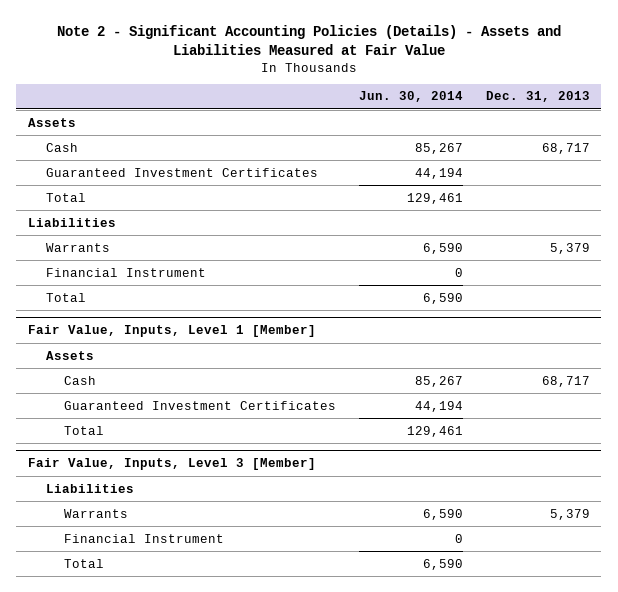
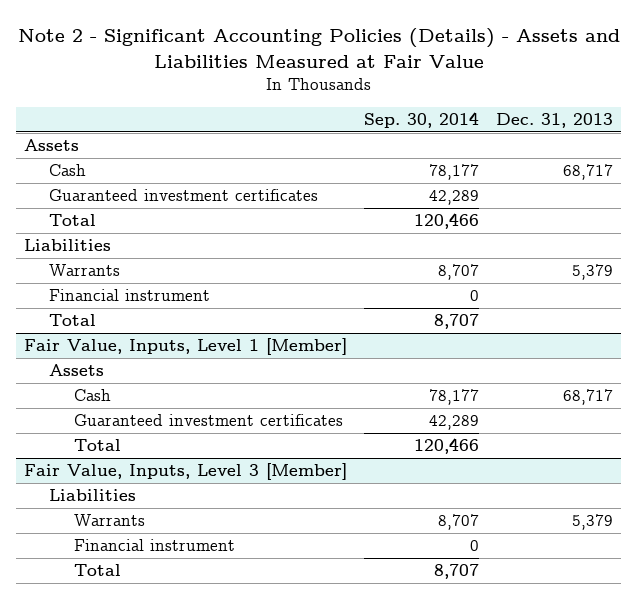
- | Jun. 30, 2014 | Dec. 31, 2013
+ | Sep. 30, 2014 | Dec. 31, 2013
- Guaranteed Investment Certificates | 44,194 |
+ Guaranteed investment certificates | 42,289 |
- Financial Instrument | 0 |
+ Financial instrument | 0 |
@ Fair Value, Inputs, Level 1 [Member]
- Guaranteed Investment Certificates | 44,194 |
+ Guaranteed investment certificates | 42,289 |
@ Fair Value, Inputs, Level 3 [Member]
- Financial Instrument | 0 |
+ Financial instrument | 0 |

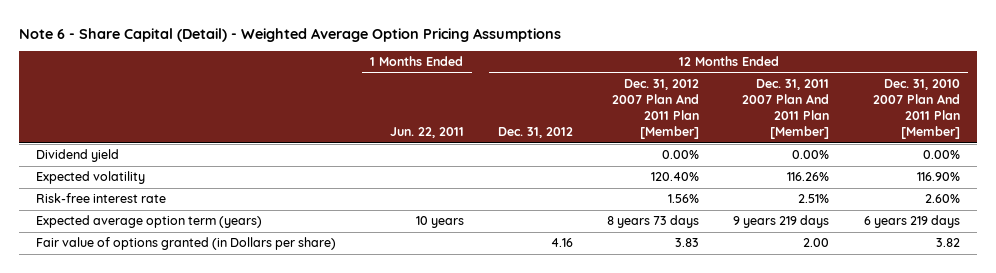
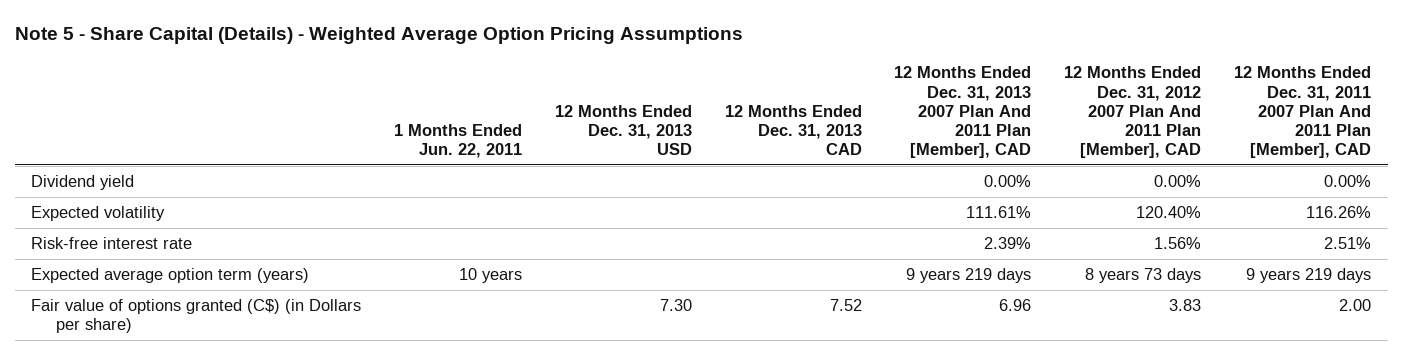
- Note 6 - Share Capital (Detail) - Weighted Average Option Pricing Assumptions
+ Note 5 - Share Capital (Details) - Weighted Average Option Pricing Assumptions
- | 1 Months Ended Jun. 22, 2011 | 12 Months Ended Dec. 31, 2012 | 12 Months Ended Dec. 31, 2012 2007 Plan And 2011 Plan [Member] | 12 Months Ended Dec. 31, 2011 2007 Plan And 2011 Plan [Member] | 12 Months Ended Dec. 31, 2010 2007 Plan And 2011 Plan [Member]
+ | 1 Months Ended Jun. 22, 2011 | 12 Months Ended Dec. 31, 2013 USD | 12 Months Ended Dec. 31, 2013 CAD | 12 Months Ended Dec. 31, 2013 2007 Plan And 2011 Plan [Member], CAD | 12 Months Ended Dec. 31, 2012 2007 Plan And 2011 Plan [Member], CAD | 12 Months Ended Dec. 31, 2011 2007 Plan And 2011 Plan [Member], CAD
- Fair value of options granted (in Dollars per share) | | 4.16 | 3.83 | 2.00 | 3.82
+ Fair value of options granted (C$) (in Dollars per share) | | 7.30 | 7.52 | 6.96 | 3.83 | 2.00

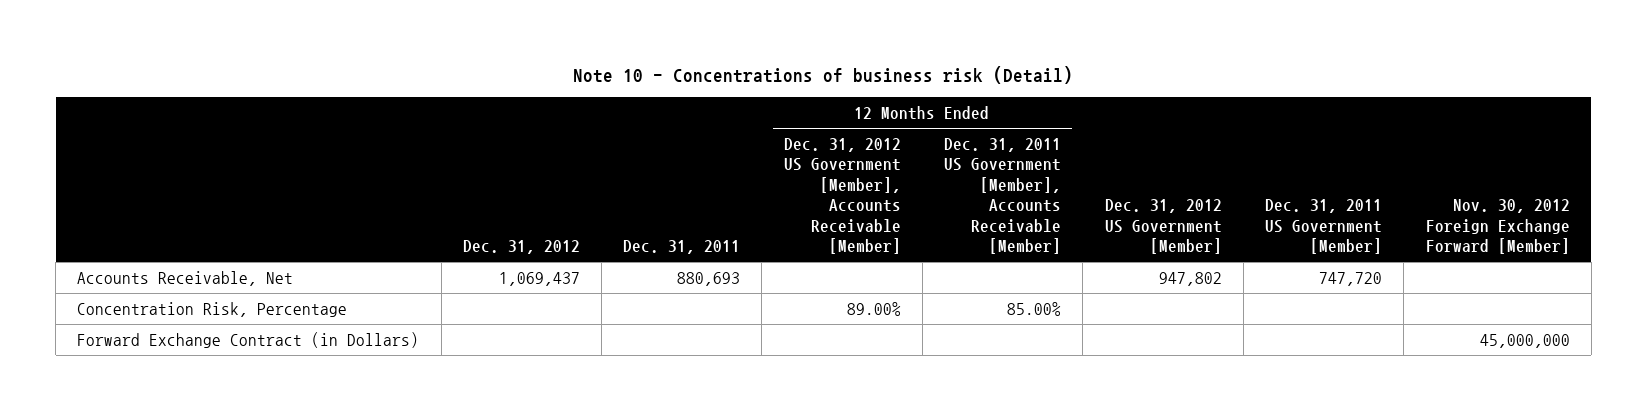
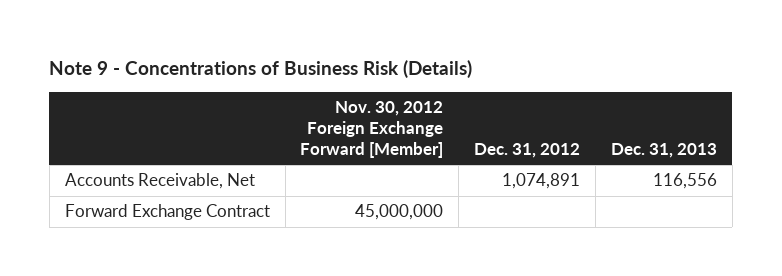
- Note 10 - Concentrations of business risk (Detail)
+ Note 9 - Concentrations of Business Risk (Details)
- | Dec. 31, 2012 | Dec. 31, 2011 | 12 Months Ended Dec. 31, 2012 US Government [Member], Accounts Receivable [Member] | 12 Months Ended Dec. 31, 2011 US Government [Member], Accounts Receivable [Member] | Dec. 31, 2012 US Government [Member] | Dec. 31, 2011 US Government [Member] | Nov. 30, 2012 Foreign Exchange Forward [Member]
+ | Nov. 30, 2012 Foreign Exchange Forward [Member] | Dec. 31, 2012 | Dec. 31, 2013
- Accounts Receivable, Net | 1,069,437 | 880,693 | | | 947,802 | 747,720 |
- Concentration Risk, Percentage | | | 89.00% | 85.00% | | |
- Forward Exchange Contract (in Dollars) | | | | | | | 45,000,000
+ Accounts Receivable, Net | | 1,074,891 | 116,556
+ Forward Exchange Contract | 45,000,000 | |

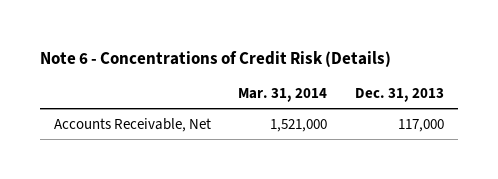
- Note 9 - Concentrations of Business Risk (Details)
+ Note 6 - Concentrations of Credit Risk (Details)
- | Nov. 30, 2012 Foreign Exchange Forward [Member] | Dec. 31, 2012 | Dec. 31, 2013
+ | Mar. 31, 2014 | Dec. 31, 2013
- Accounts Receivable, Net | | 1,074,891 | 116,556
- Forward Exchange Contract | 45,000,000 | |
+ Accounts Receivable, Net | 1,521,000 | 117,000

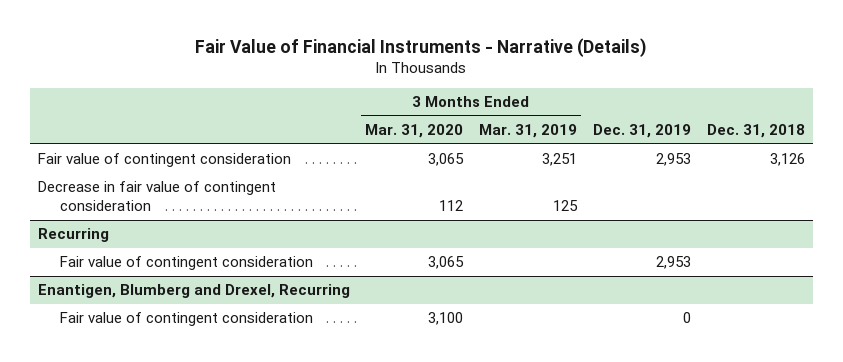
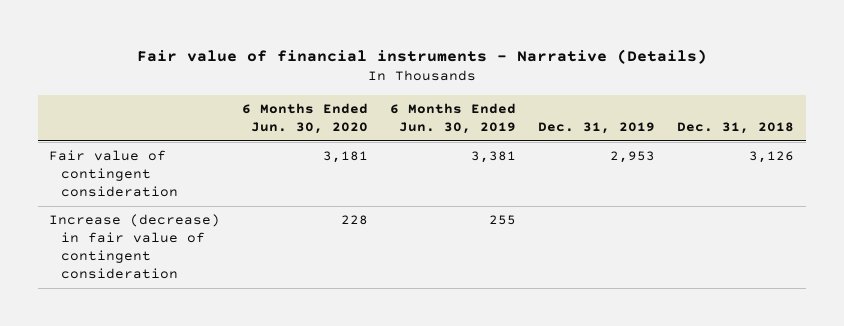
- Fair Value of Financial Instruments - Narrative (Details)
+ Fair value of financial instruments - Narrative (Details)
- | 3 Months Ended Mar. 31, 2020 | 3 Months Ended Mar. 31, 2019 | Dec. 31, 2019 | Dec. 31, 2018
+ | 6 Months Ended Jun. 30, 2020 | 6 Months Ended Jun. 30, 2019 | Dec. 31, 2019 | Dec. 31, 2018
- Decrease in fair value of contingent consideration | 112 | 125 | |
- Recurring
- Fair value of contingent consideration | 3,065 | | 2,953 |
- Enantigen, Blumberg and Drexel, Recurring
- Fair value of contingent consideration | 3,100 | | 0 |
+ Increase (decrease) in fair value of contingent consideration | 228 | 255 | |

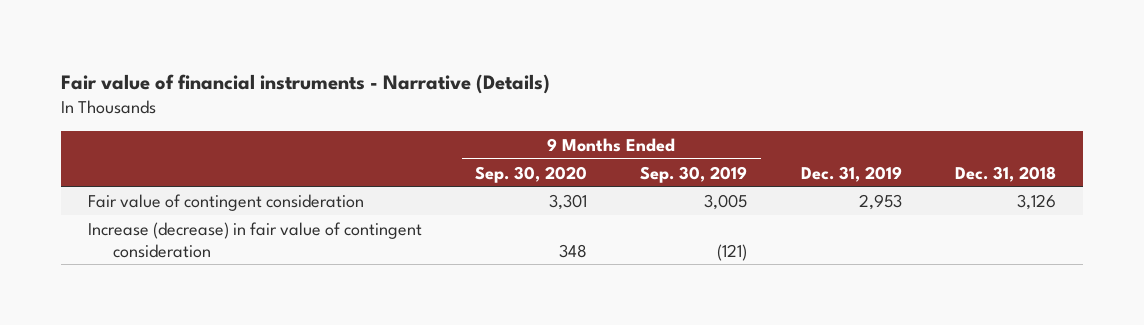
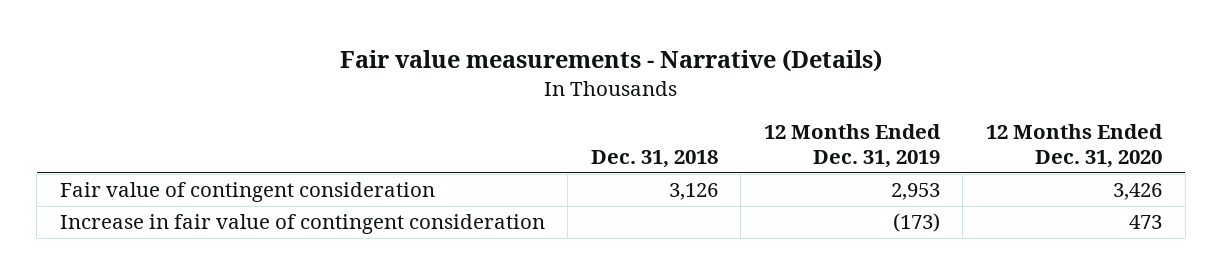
- Fair value of financial instruments - Narrative (Details)
+ Fair value measurements - Narrative (Details)
- | 9 Months Ended Sep. 30, 2020 | 9 Months Ended Sep. 30, 2019 | Dec. 31, 2019 | Dec. 31, 2018
+ | Dec. 31, 2018 | 12 Months Ended Dec. 31, 2019 | 12 Months Ended Dec. 31, 2020
- Increase (decrease) in fair value of contingent consideration | 348 | (121) | |
+ Increase in fair value of contingent consideration | | (173) | 473

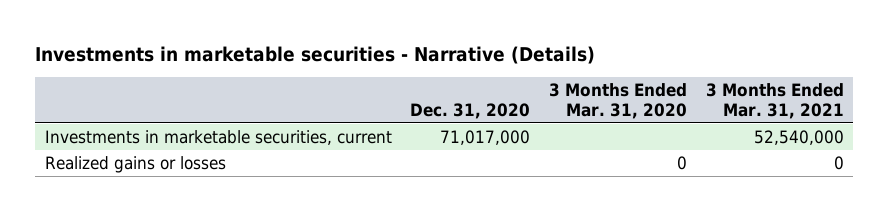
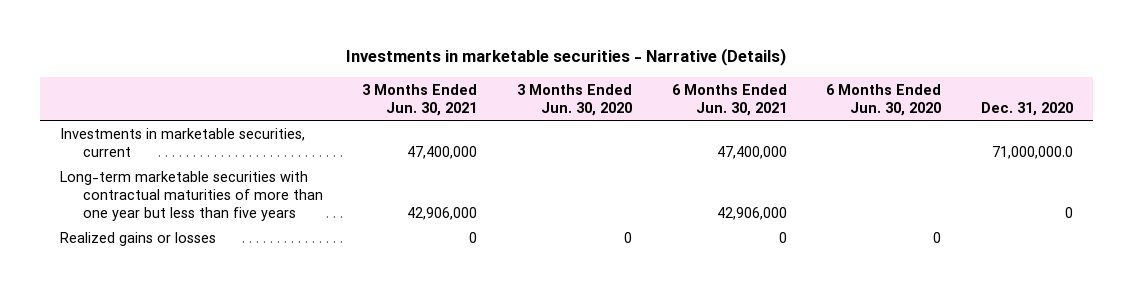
- | Dec. 31, 2020 | 3 Months Ended Mar. 31, 2020 | 3 Months Ended Mar. 31, 2021
+ | 3 Months Ended Jun. 30, 2021 | 3 Months Ended Jun. 30, 2020 | 6 Months Ended Jun. 30, 2021 | 6 Months Ended Jun. 30, 2020 | Dec. 31, 2020
- Investments in marketable securities, current | 71,017,000 | | 52,540,000
+ Investments in marketable securities, current | 47,400,000 | | 47,400,000 | | 71,000,000.0
+ Long-term marketable securities with contractual maturities of more than one year but less than five years | 42,906,000 | | 42,906,000 | | 0

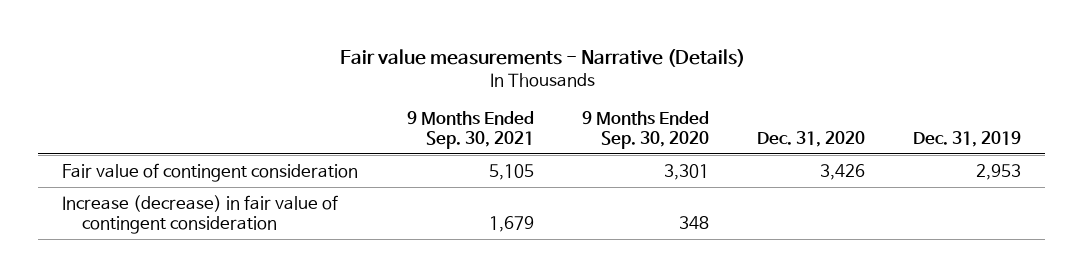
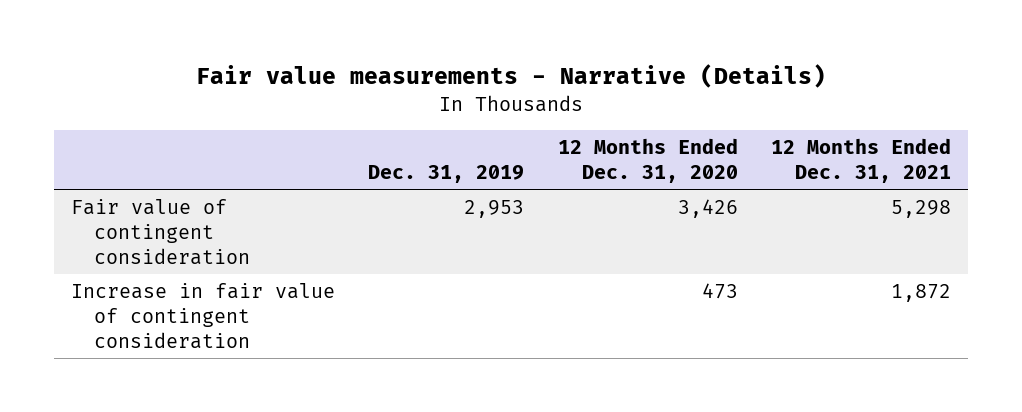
- | 9 Months Ended Sep. 30, 2021 | 9 Months Ended Sep. 30, 2020 | Dec. 31, 2020 | Dec. 31, 2019
+ | Dec. 31, 2019 | 12 Months Ended Dec. 31, 2020 | 12 Months Ended Dec. 31, 2021
- Increase (decrease) in fair value of contingent consideration | 1,679 | 348 | |
+ Increase in fair value of contingent consideration | | 473 | 1,872

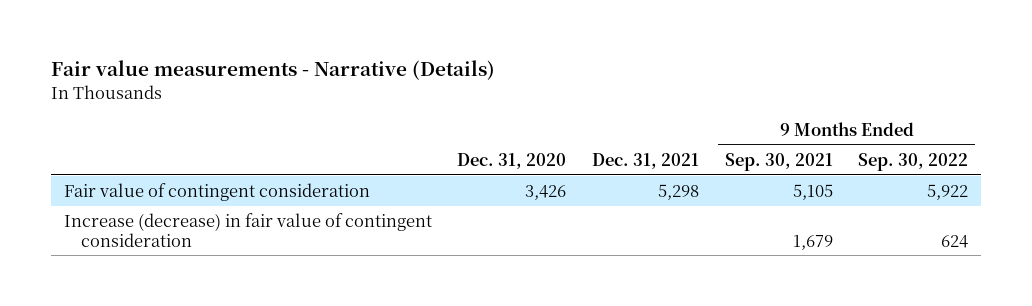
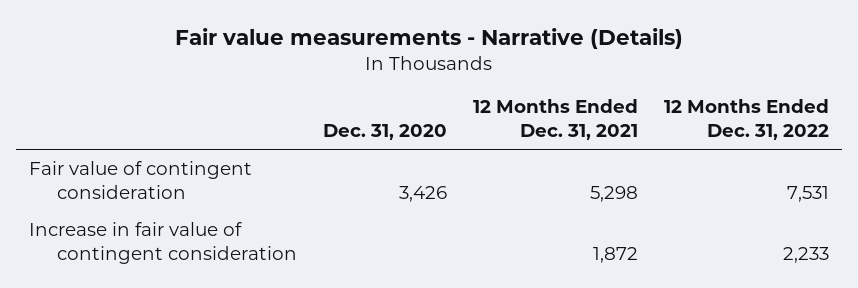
- | Dec. 31, 2020 | Dec. 31, 2021 | 9 Months Ended Sep. 30, 2021 | 9 Months Ended Sep. 30, 2022
+ | Dec. 31, 2020 | 12 Months Ended Dec. 31, 2021 | 12 Months Ended Dec. 31, 2022
- Increase (decrease) in fair value of contingent consideration | | | 1,679 | 624
+ Increase in fair value of contingent consideration | | 1,872 | 2,233

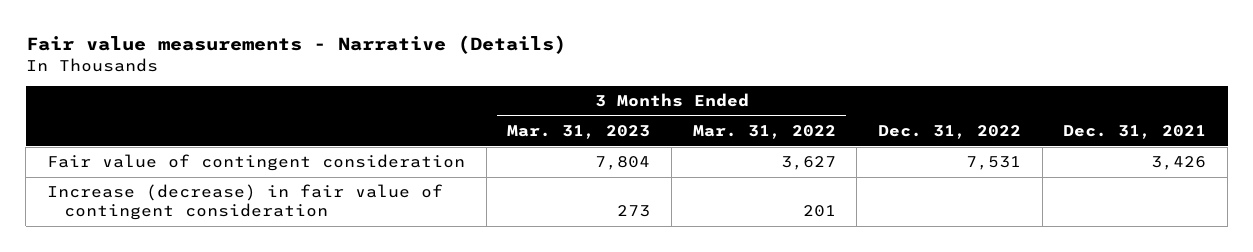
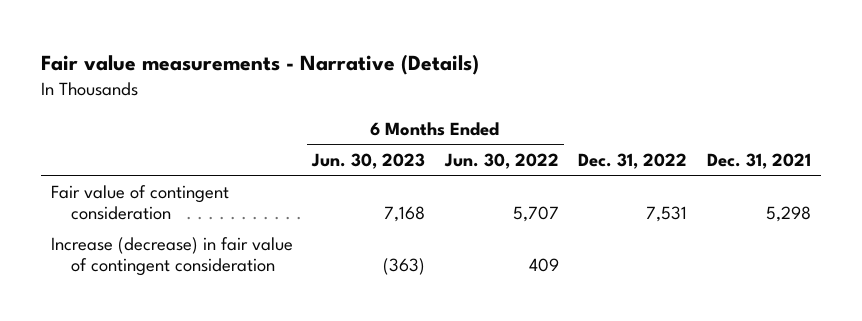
- | 3 Months Ended Mar. 31, 2023 | 3 Months Ended Mar. 31, 2022 | Dec. 31, 2022 | Dec. 31, 2021
+ | 6 Months Ended Jun. 30, 2023 | 6 Months Ended Jun. 30, 2022 | Dec. 31, 2022 | Dec. 31, 2021
- Fair value of contingent consideration | 7,804 | 3,627 | 7,531 | 3,426
+ Fair value of contingent consideration | 7,168 | 5,707 | 7,531 | 5,298

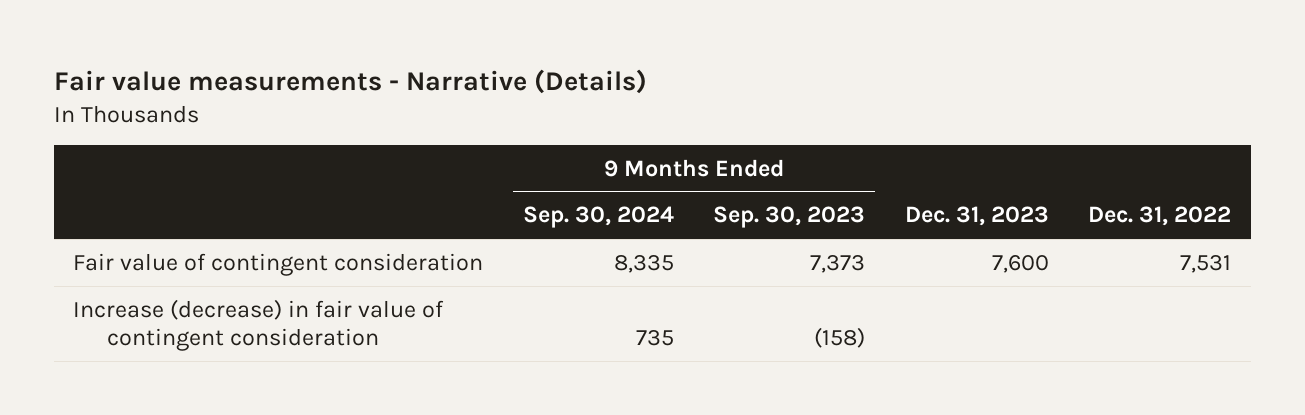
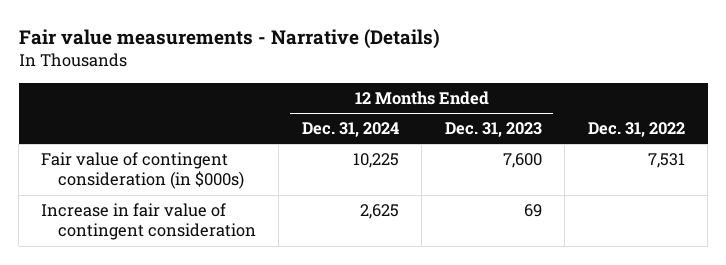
- | 9 Months Ended Sep. 30, 2024 | 9 Months Ended Sep. 30, 2023 | Dec. 31, 2023 | Dec. 31, 2022
+ | 12 Months Ended Dec. 31, 2024 | 12 Months Ended Dec. 31, 2023 | Dec. 31, 2022
- Fair value of contingent consideration | 8,335 | 7,373 | 7,600 | 7,531
- Increase (decrease) in fair value of contingent consideration | 735 | (158) | |
+ Fair value of contingent consideration (in $000s) | 10,225 | 7,600 | 7,531
+ Increase in fair value of contingent consideration | 2,625 | 69 |

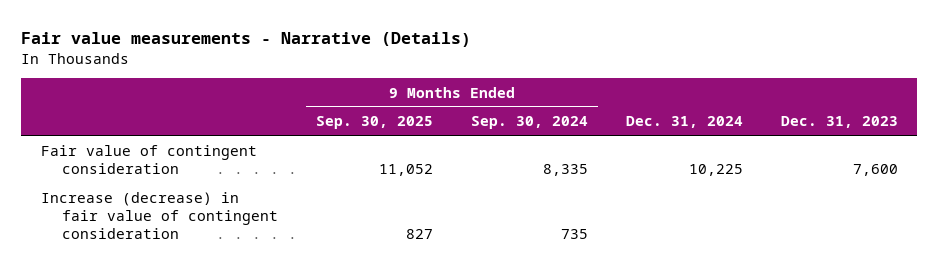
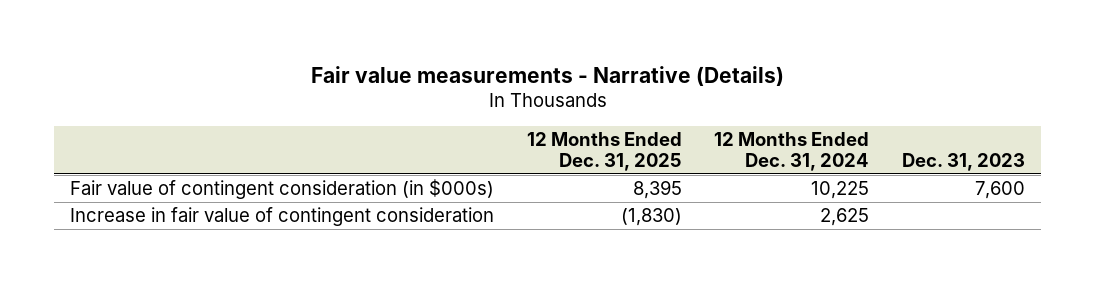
- | 9 Months Ended Sep. 30, 2025 | 9 Months Ended Sep. 30, 2024 | Dec. 31, 2024 | Dec. 31, 2023
+ | 12 Months Ended Dec. 31, 2025 | 12 Months Ended Dec. 31, 2024 | Dec. 31, 2023
- Fair value of contingent consideration | 11,052 | 8,335 | 10,225 | 7,600
- Increase (decrease) in fair value of contingent consideration | 827 | 735 | |
+ Fair value of contingent consideration (in $000s) | 8,395 | 10,225 | 7,600
+ Increase in fair value of contingent consideration | (1,830) | 2,625 |

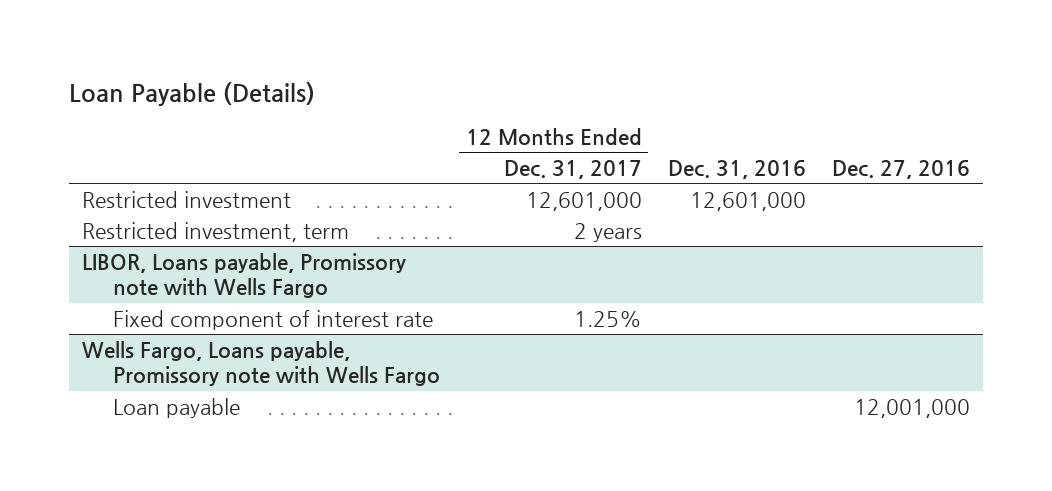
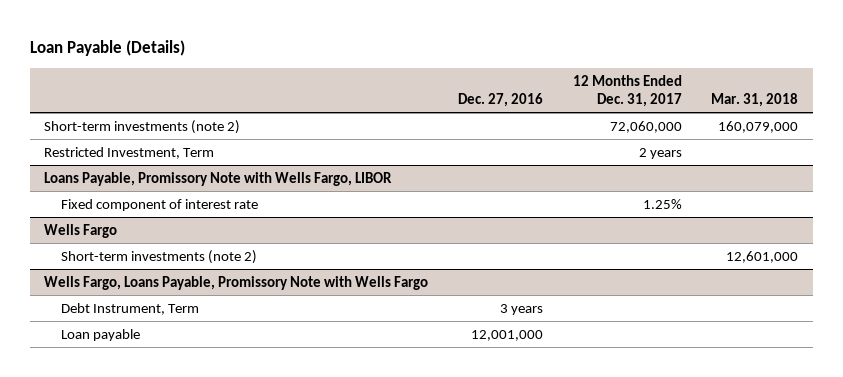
- | 12 Months Ended Dec. 31, 2017 | Dec. 31, 2016 | Dec. 27, 2016
+ | Dec. 27, 2016 | 12 Months Ended Dec. 31, 2017 | Mar. 31, 2018
- Restricted investment | 12,601,000 | 12,601,000 |
- Restricted investment, term | 2 years | |
- LIBOR, Loans payable, Promissory note with Wells Fargo
+ Short-term investments (note 2) | | 72,060,000 | 160,079,000
+ Restricted Investment, Term | | 2 years |
+ Loans Payable, Promissory Note with Wells Fargo, LIBOR
- Wells Fargo, Loans payable, Promissory note with Wells Fargo
+ Wells Fargo
+ Short-term investments (note 2) | | | 12,601,000
+ Wells Fargo, Loans Payable, Promissory Note with Wells Fargo
+ Debt Instrument, Term | 3 years | |

